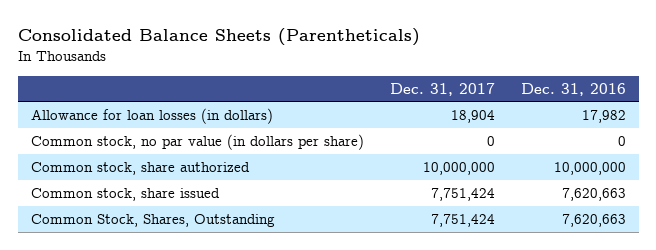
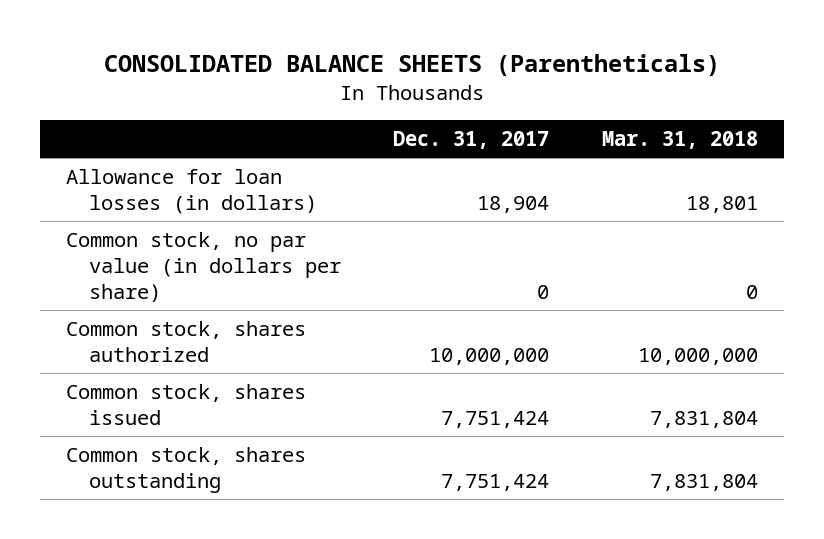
- Consolidated Balance Sheets (Parentheticals)
+ CONSOLIDATED BALANCE SHEETS (Parentheticals)
- | Dec. 31, 2017 | Dec. 31, 2016
+ | Dec. 31, 2017 | Mar. 31, 2018
- Common stock, share authorized | 10,000,000 | 10,000,000
- Common stock, share issued | 7,751,424 | 7,620,663
- Common Stock, Shares, Outstanding | 7,751,424 | 7,620,663
+ Common stock, shares authorized | 10,000,000 | 10,000,000
+ Common stock, shares issued | 7,751,424 | 7,831,804
+ Common stock, shares outstanding | 7,751,424 | 7,831,804

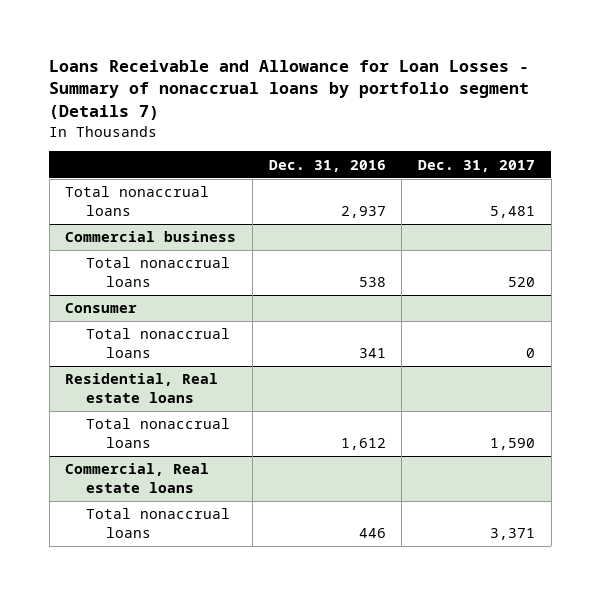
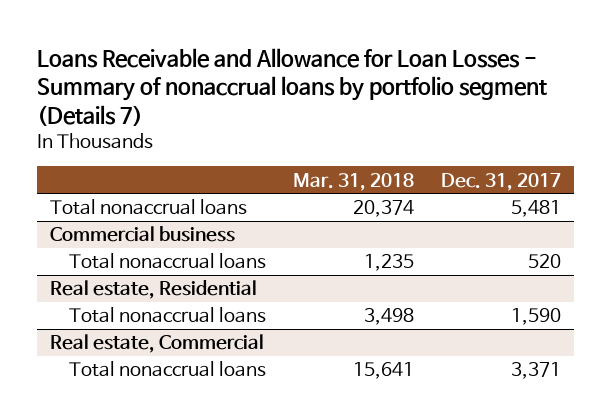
- | Dec. 31, 2016 | Dec. 31, 2017
+ | Mar. 31, 2018 | Dec. 31, 2017
- Consumer
- Total nonaccrual loans | 341 | 0
- Residential, Real estate loans
+ Real estate, Residential
- Commercial, Real estate loans
+ Real estate, Commercial

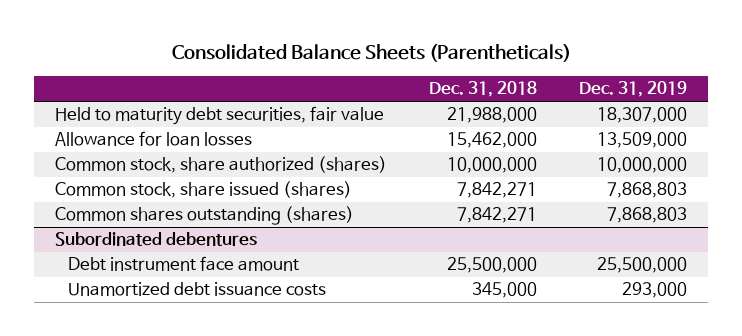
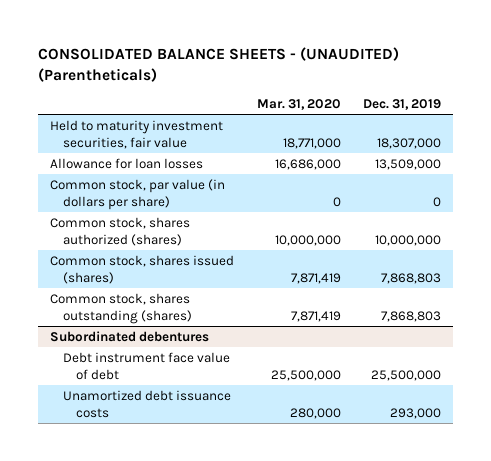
- Consolidated Balance Sheets (Parentheticals)
+ CONSOLIDATED BALANCE SHEETS - (UNAUDITED) (Parentheticals)
- | Dec. 31, 2018 | Dec. 31, 2019
+ | Mar. 31, 2020 | Dec. 31, 2019
- Held to maturity debt securities, fair value | 21,988,000 | 18,307,000
+ Held to maturity investment securities, fair value | 18,771,000 | 18,307,000
- Common stock, share authorized (shares) | 10,000,000 | 10,000,000
- Common stock, share issued (shares) | 7,842,271 | 7,868,803
- Common shares outstanding (shares) | 7,842,271 | 7,868,803
+ Common stock, par value (in dollars per share) | 0 | 0
+ Common stock, shares authorized (shares) | 10,000,000 | 10,000,000
+ Common stock, shares issued (shares) | 7,871,419 | 7,868,803
+ Common stock, shares outstanding (shares) | 7,871,419 | 7,868,803
@ Subordinated debentures
- Debt instrument face amount | 25,500,000 | 25,500,000
+ Debt instrument face value of debt | 25,500,000 | 25,500,000

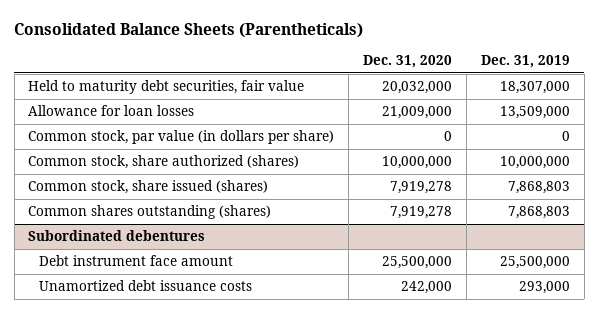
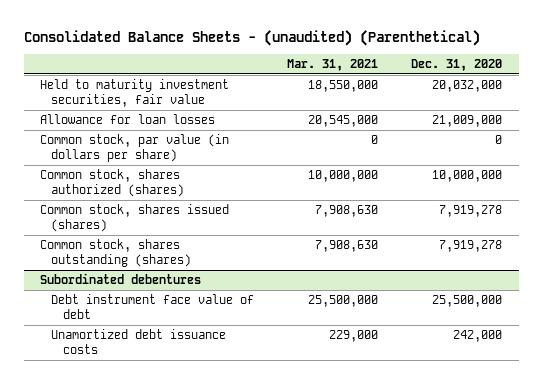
- Consolidated Balance Sheets (Parentheticals)
+ Consolidated Balance Sheets - (unaudited) (Parenthetical)
- | Dec. 31, 2020 | Dec. 31, 2019
+ | Mar. 31, 2021 | Dec. 31, 2020
- Held to maturity debt securities, fair value | 20,032,000 | 18,307,000
+ Held to maturity investment securities, fair value | 18,550,000 | 20,032,000
- Common stock, share authorized (shares) | 10,000,000 | 10,000,000
- Common stock, share issued (shares) | 7,919,278 | 7,868,803
- Common shares outstanding (shares) | 7,919,278 | 7,868,803
+ Common stock, shares authorized (shares) | 10,000,000 | 10,000,000
+ Common stock, shares issued (shares) | 7,908,630 | 7,919,278
+ Common stock, shares outstanding (shares) | 7,908,630 | 7,919,278
@ Subordinated debentures
- Debt instrument face amount | 25,500,000 | 25,500,000
+ Debt instrument face value of debt | 25,500,000 | 25,500,000

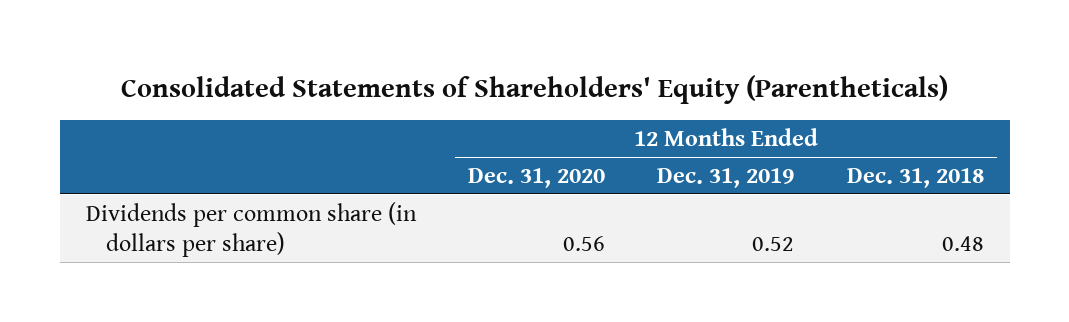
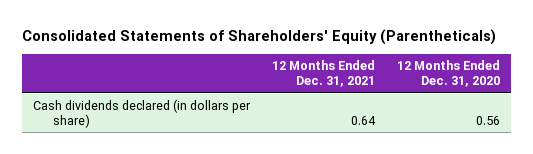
- | 12 Months Ended Dec. 31, 2020 | 12 Months Ended Dec. 31, 2019 | 12 Months Ended Dec. 31, 2018
+ | 12 Months Ended Dec. 31, 2021 | 12 Months Ended Dec. 31, 2020
- Dividends per common share (in dollars per share) | 0.56 | 0.52 | 0.48
+ Cash dividends declared (in dollars per share) | 0.64 | 0.56

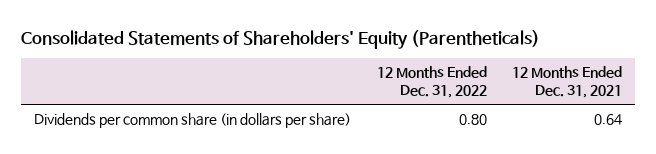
- | 12 Months Ended Dec. 31, 2021 | 12 Months Ended Dec. 31, 2020
+ | 12 Months Ended Dec. 31, 2022 | 12 Months Ended Dec. 31, 2021
- Cash dividends declared (in dollars per share) | 0.64 | 0.56
+ Dividends per common share (in dollars per share) | 0.80 | 0.64

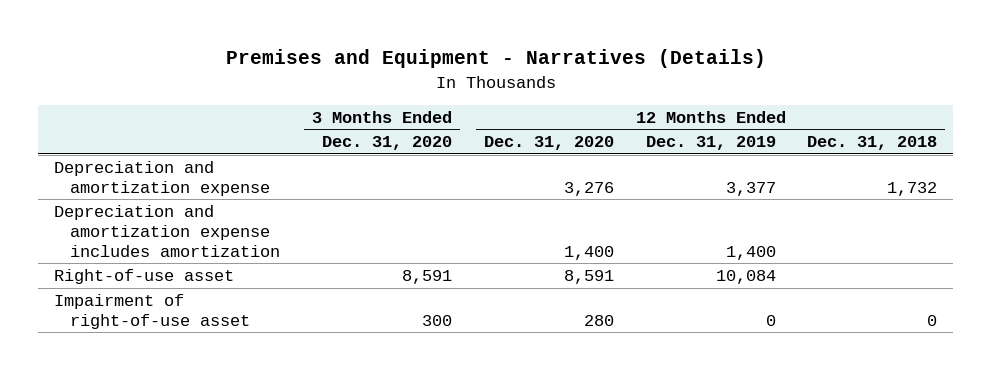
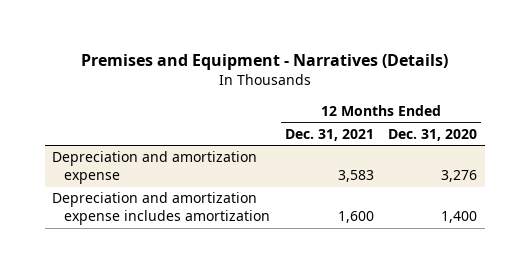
- | 3 Months Ended Dec. 31, 2020 | 12 Months Ended Dec. 31, 2020 | 12 Months Ended Dec. 31, 2019 | 12 Months Ended Dec. 31, 2018
+ | 12 Months Ended Dec. 31, 2021 | 12 Months Ended Dec. 31, 2020
- Right-of-use asset | 8,591 | 8,591 | 10,084 |
- Impairment of right-of-use asset | 300 | 280 | 0 | 0

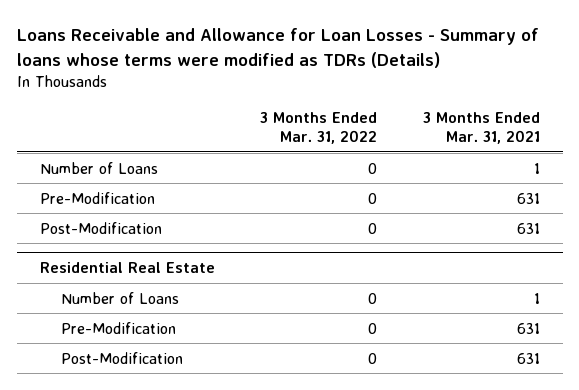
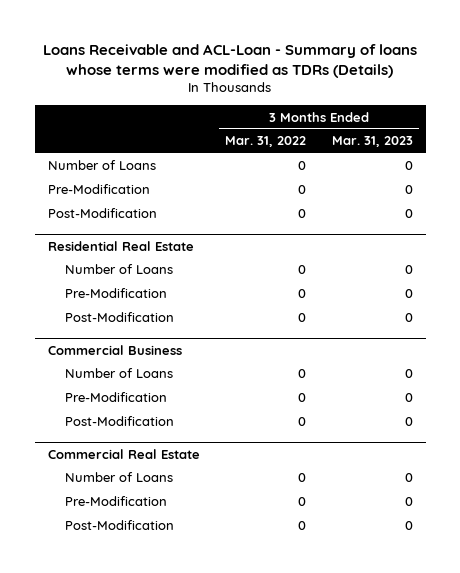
- Loans Receivable and Allowance for Loan Losses - Summary of loans whose terms were modified as TDRs (Details)
+ Loans Receivable and ACL-Loan - Summary of loans whose terms were modified as TDRs (Details)
- | 3 Months Ended Mar. 31, 2022 | 3 Months Ended Mar. 31, 2021
+ | 3 Months Ended Mar. 31, 2022 | 3 Months Ended Mar. 31, 2023
+ Commercial Business
+ Number of Loans | 0 | 0
+ Pre-Modification | 0 | 0
+ Post-Modification | 0 | 0
+ Commercial Real Estate
+ Number of Loans | 0 | 0
+ Pre-Modification | 0 | 0
+ Post-Modification | 0 | 0

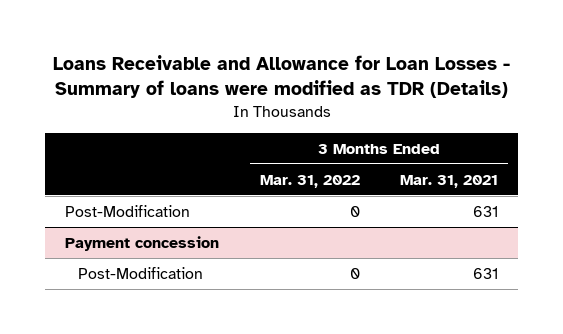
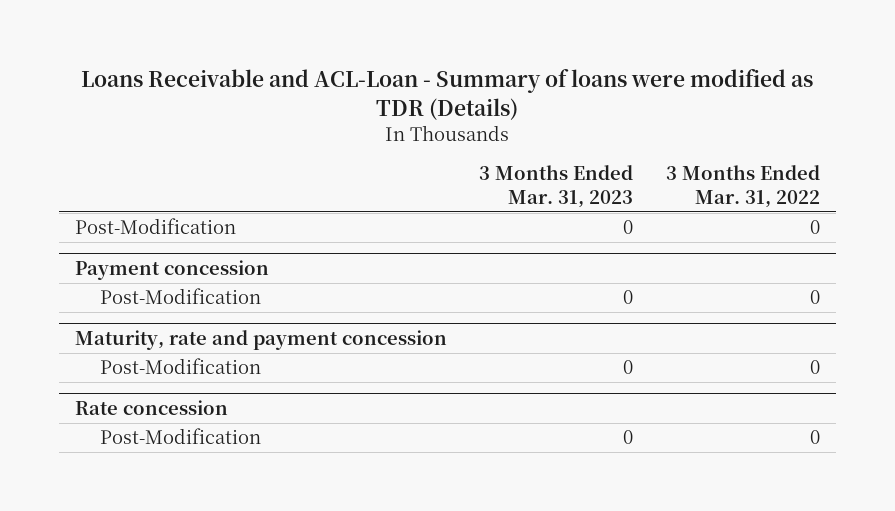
- Loans Receivable and Allowance for Loan Losses - Summary of loans were modified as TDR (Details)
+ Loans Receivable and ACL-Loan - Summary of loans were modified as TDR (Details)
- | 3 Months Ended Mar. 31, 2022 | 3 Months Ended Mar. 31, 2021
+ | 3 Months Ended Mar. 31, 2023 | 3 Months Ended Mar. 31, 2022
+ Maturity, rate and payment concession
+ Post-Modification | 0 | 0
+ Rate concession
+ Post-Modification | 0 | 0

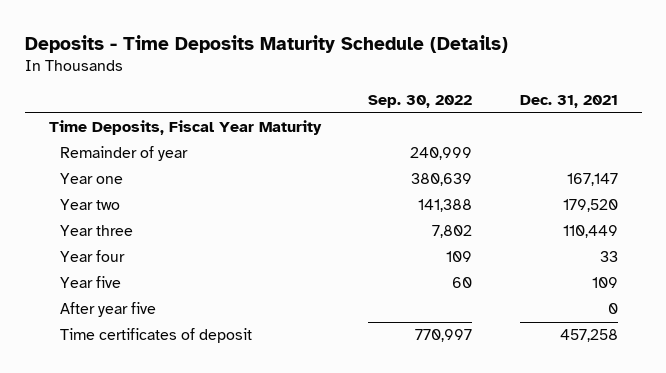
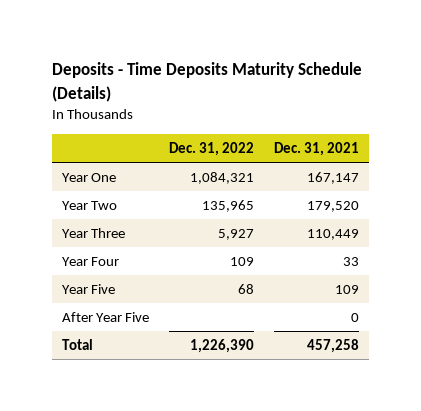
- | Sep. 30, 2022 | Dec. 31, 2021
+ | Dec. 31, 2022 | Dec. 31, 2021
- Time Deposits, Fiscal Year Maturity
- Remainder of year | 240,999 |
- Year one | 380,639 | 167,147
- Year two | 141,388 | 179,520
- Year three | 7,802 | 110,449
- Year four | 109 | 33
- Year five | 60 | 109
- After year five | | 0
- Time certificates of deposit | 770,997 | 457,258
+ Year One | 1,084,321 | 167,147
+ Year Two | 135,965 | 179,520
+ Year Three | 5,927 | 110,449
+ Year Four | 109 | 33
+ Year Five | 68 | 109
+ After Year Five | | 0
+ Total | 1,226,390 | 457,258

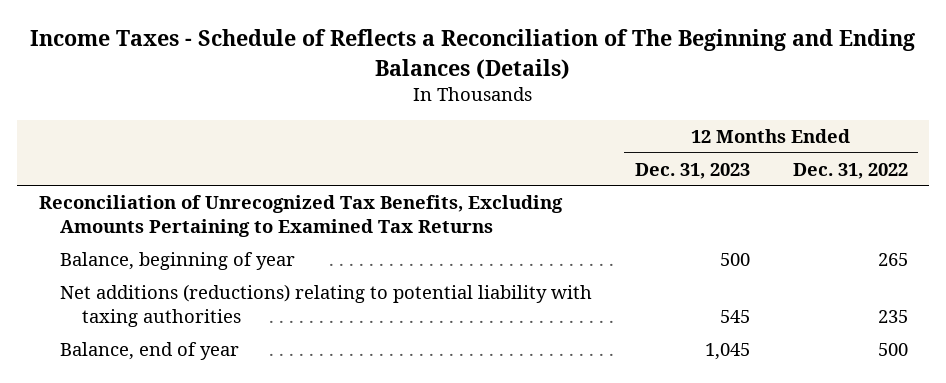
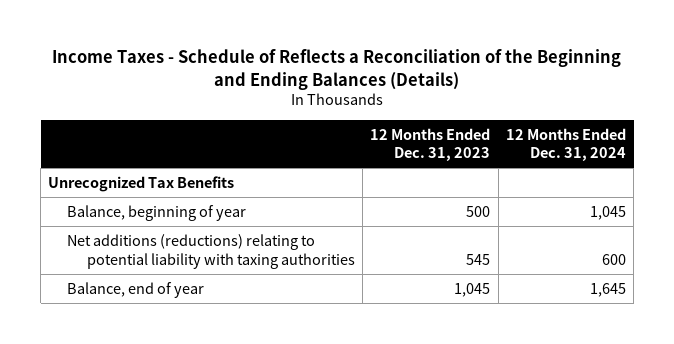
- Income Taxes - Schedule of Reflects a Reconciliation of The Beginning and Ending Balances (Details)
+ Income Taxes - Schedule of Reflects a Reconciliation of the Beginning and Ending Balances (Details)
- | 12 Months Ended Dec. 31, 2023 | 12 Months Ended Dec. 31, 2022
+ | 12 Months Ended Dec. 31, 2023 | 12 Months Ended Dec. 31, 2024
- Reconciliation of Unrecognized Tax Benefits, Excluding Amounts Pertaining to Examined Tax Returns
+ Unrecognized Tax Benefits

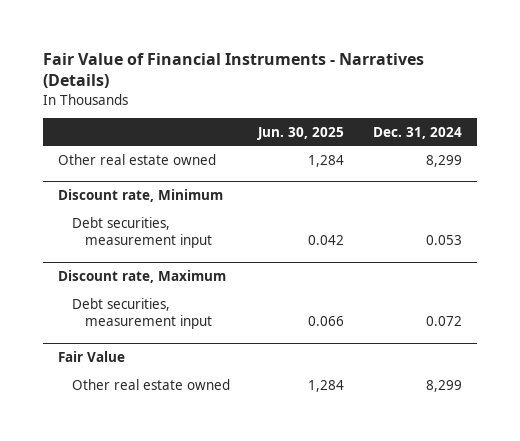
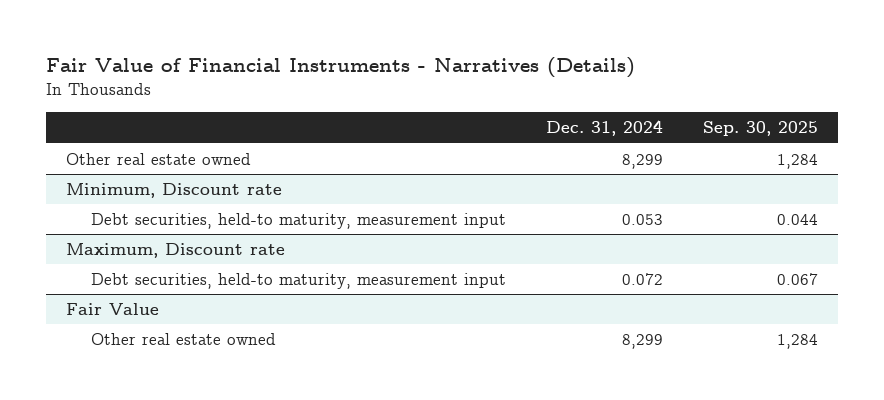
- | Jun. 30, 2025 | Dec. 31, 2024
+ | Dec. 31, 2024 | Sep. 30, 2025
- Discount rate, Minimum
- Debt securities, measurement input | 0.042 | 0.053
- Discount rate, Maximum
- Debt securities, measurement input | 0.066 | 0.072
+ Minimum, Discount rate
+ Debt securities, held-to maturity, measurement input | 0.053 | 0.044
+ Maximum, Discount rate
+ Debt securities, held-to maturity, measurement input | 0.072 | 0.067

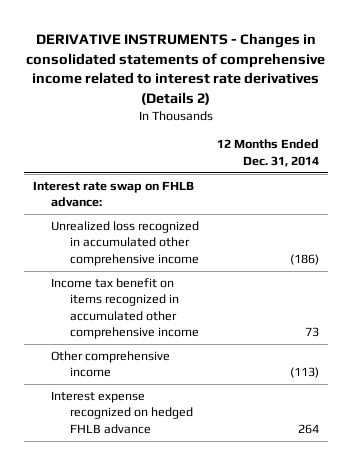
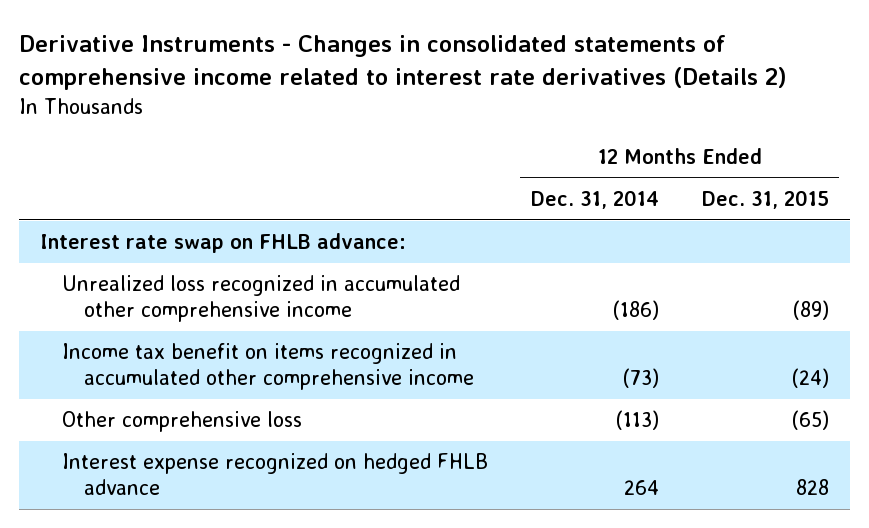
- DERIVATIVE INSTRUMENTS - Changes in consolidated statements of comprehensive income related to interest rate derivatives (Details 2)
+ Derivative Instruments - Changes in consolidated statements of comprehensive income related to interest rate derivatives (Details 2)
- | 12 Months Ended Dec. 31, 2014
+ | 12 Months Ended Dec. 31, 2014 | 12 Months Ended Dec. 31, 2015
- Income tax benefit on items recognized in accumulated other comprehensive income | 73
- Other comprehensive income | (113)
+ Income tax benefit on items recognized in accumulated other comprehensive income | (73) | (24)
+ Other comprehensive loss | (113) | (65)

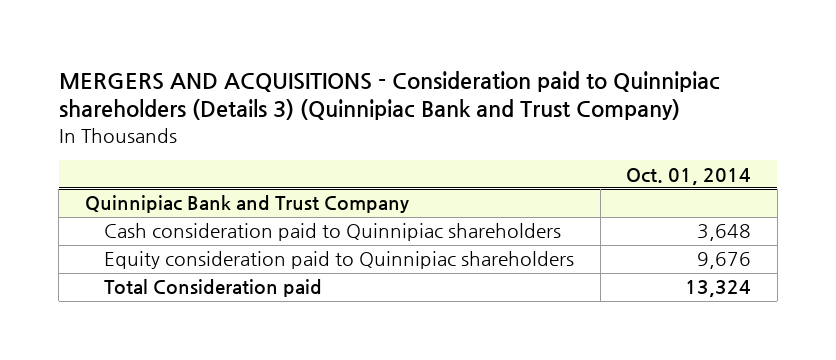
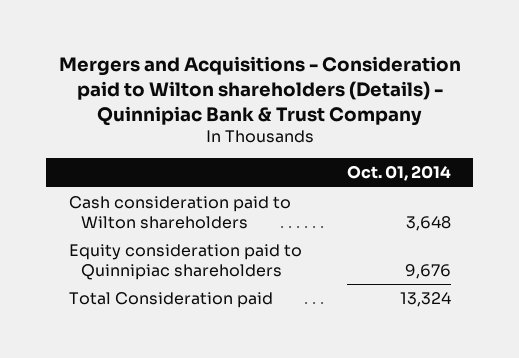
- MERGERS AND ACQUISITIONS - Consideration paid to Quinnipiac shareholders (Details 3) (Quinnipiac Bank and Trust Company)
+ Mergers and Acquisitions - Consideration paid to Wilton shareholders (Details) - Quinnipiac Bank & Trust Company
- Quinnipiac Bank and Trust Company
- Cash consideration paid to Quinnipiac shareholders | 3,648
+ Cash consideration paid to Wilton shareholders | 3,648

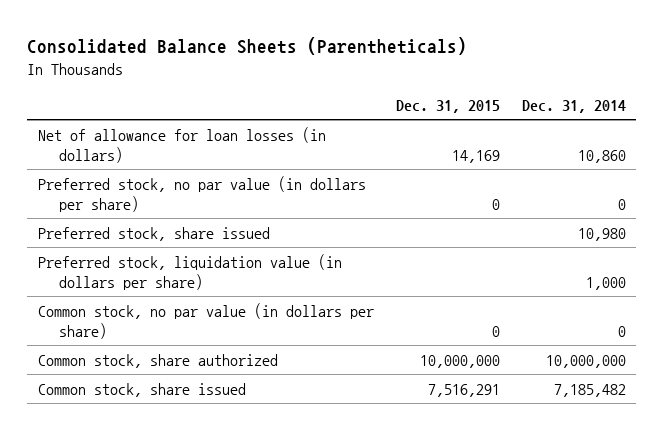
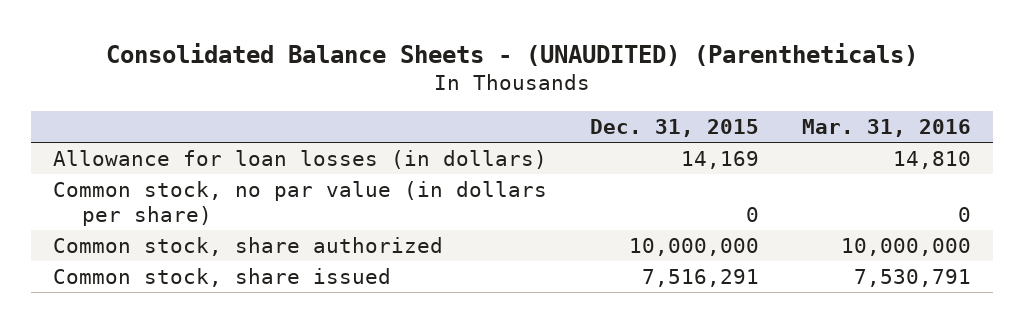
- Consolidated Balance Sheets (Parentheticals)
+ Consolidated Balance Sheets - (UNAUDITED) (Parentheticals)
- | Dec. 31, 2015 | Dec. 31, 2014
+ | Dec. 31, 2015 | Mar. 31, 2016
- Net of allowance for loan losses (in dollars) | 14,169 | 10,860
- Preferred stock, no par value (in dollars per share) | 0 | 0
- Preferred stock, share issued | | 10,980
- Preferred stock, liquidation value (in dollars per share) | | 1,000
+ Allowance for loan losses (in dollars) | 14,169 | 14,810

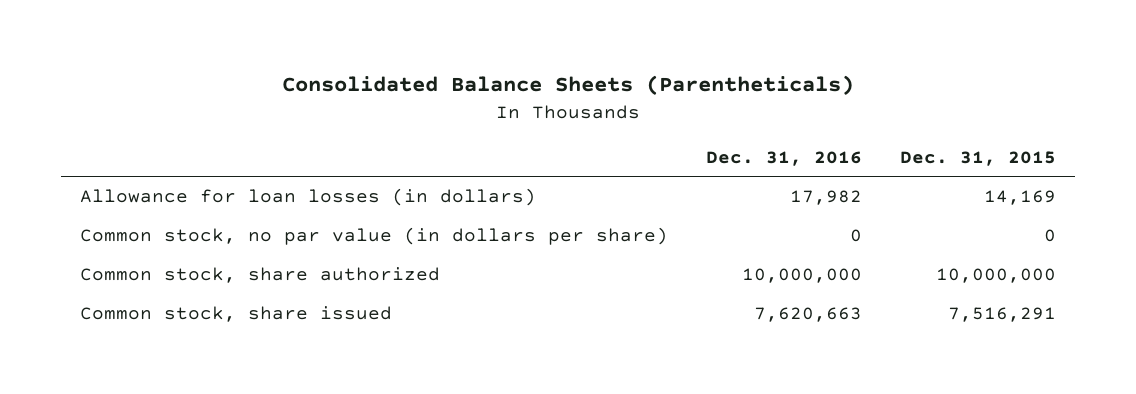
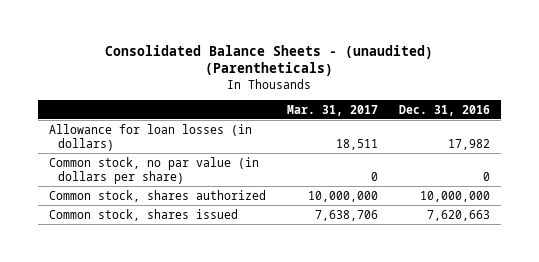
- Consolidated Balance Sheets (Parentheticals)
+ Consolidated Balance Sheets - (unaudited) (Parentheticals)
- | Dec. 31, 2016 | Dec. 31, 2015
+ | Mar. 31, 2017 | Dec. 31, 2016
- Common stock, share authorized | 10,000,000 | 10,000,000
- Common stock, share issued | 7,620,663 | 7,516,291
+ Common stock, shares authorized | 10,000,000 | 10,000,000
+ Common stock, shares issued | 7,638,706 | 7,620,663

